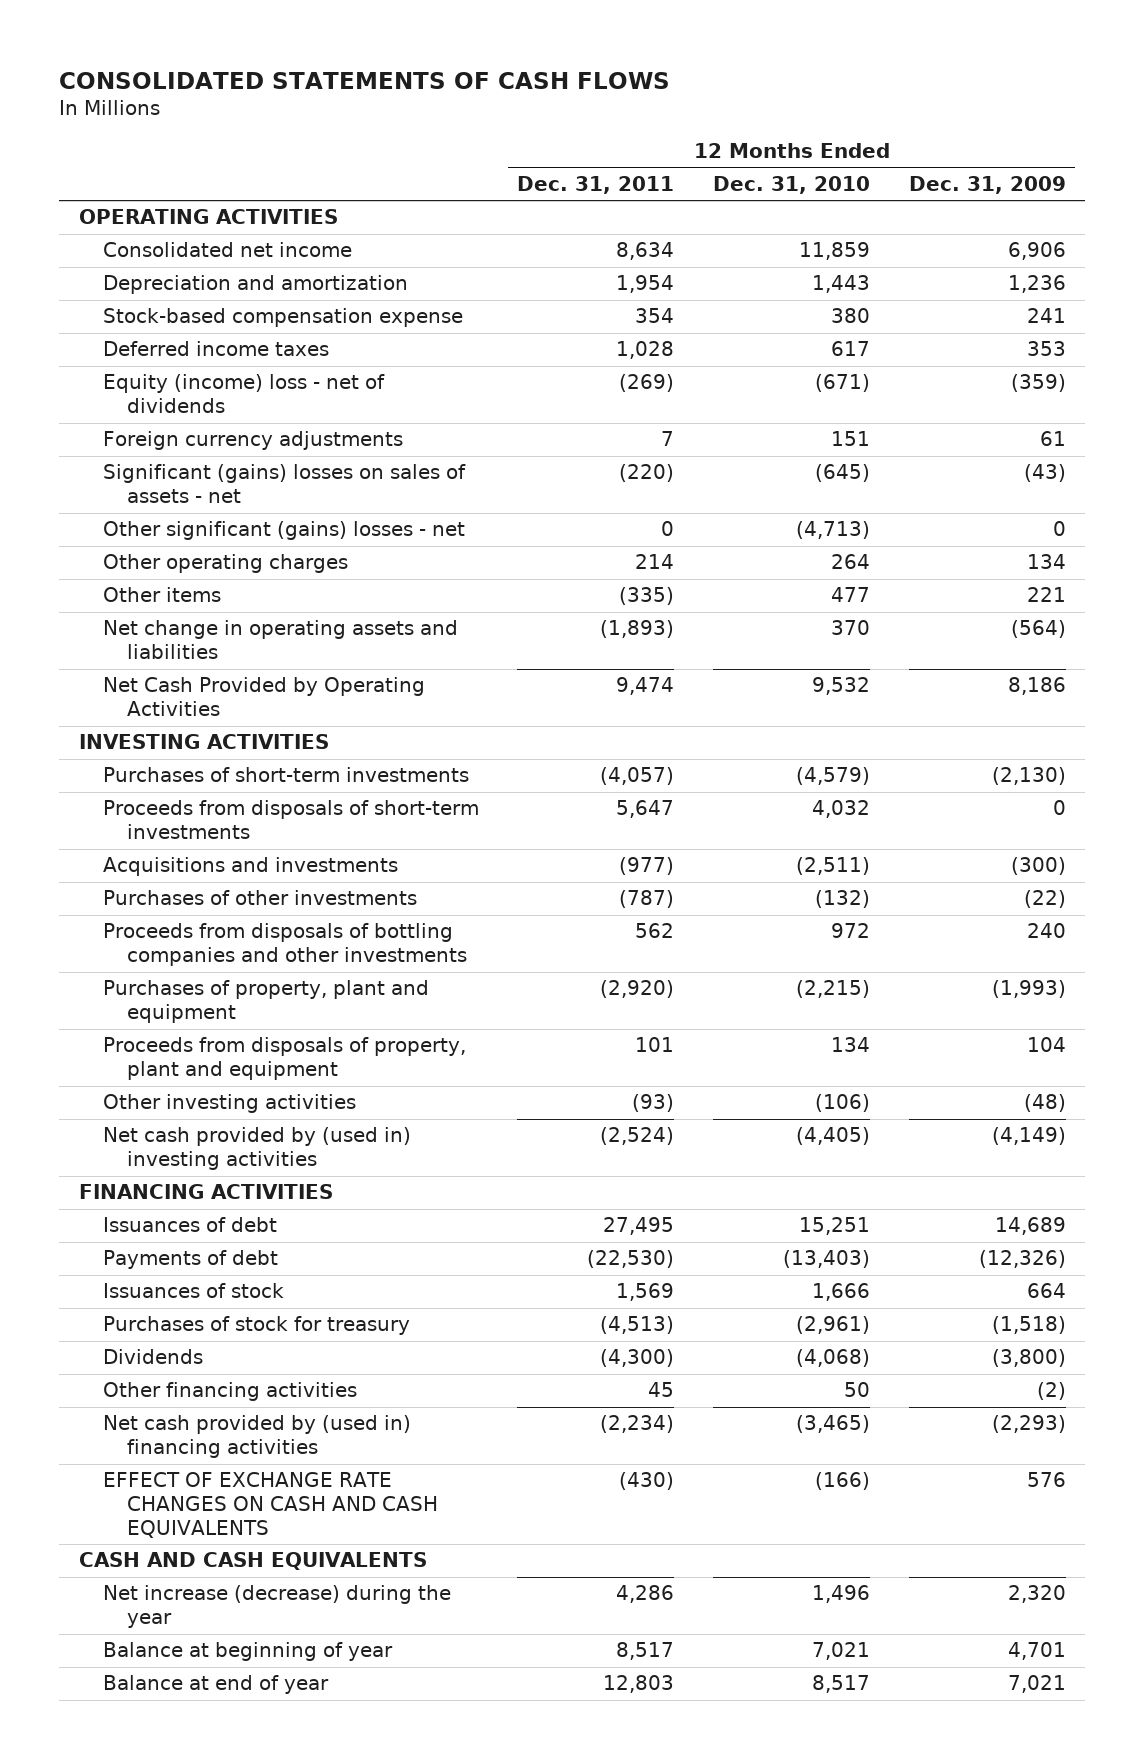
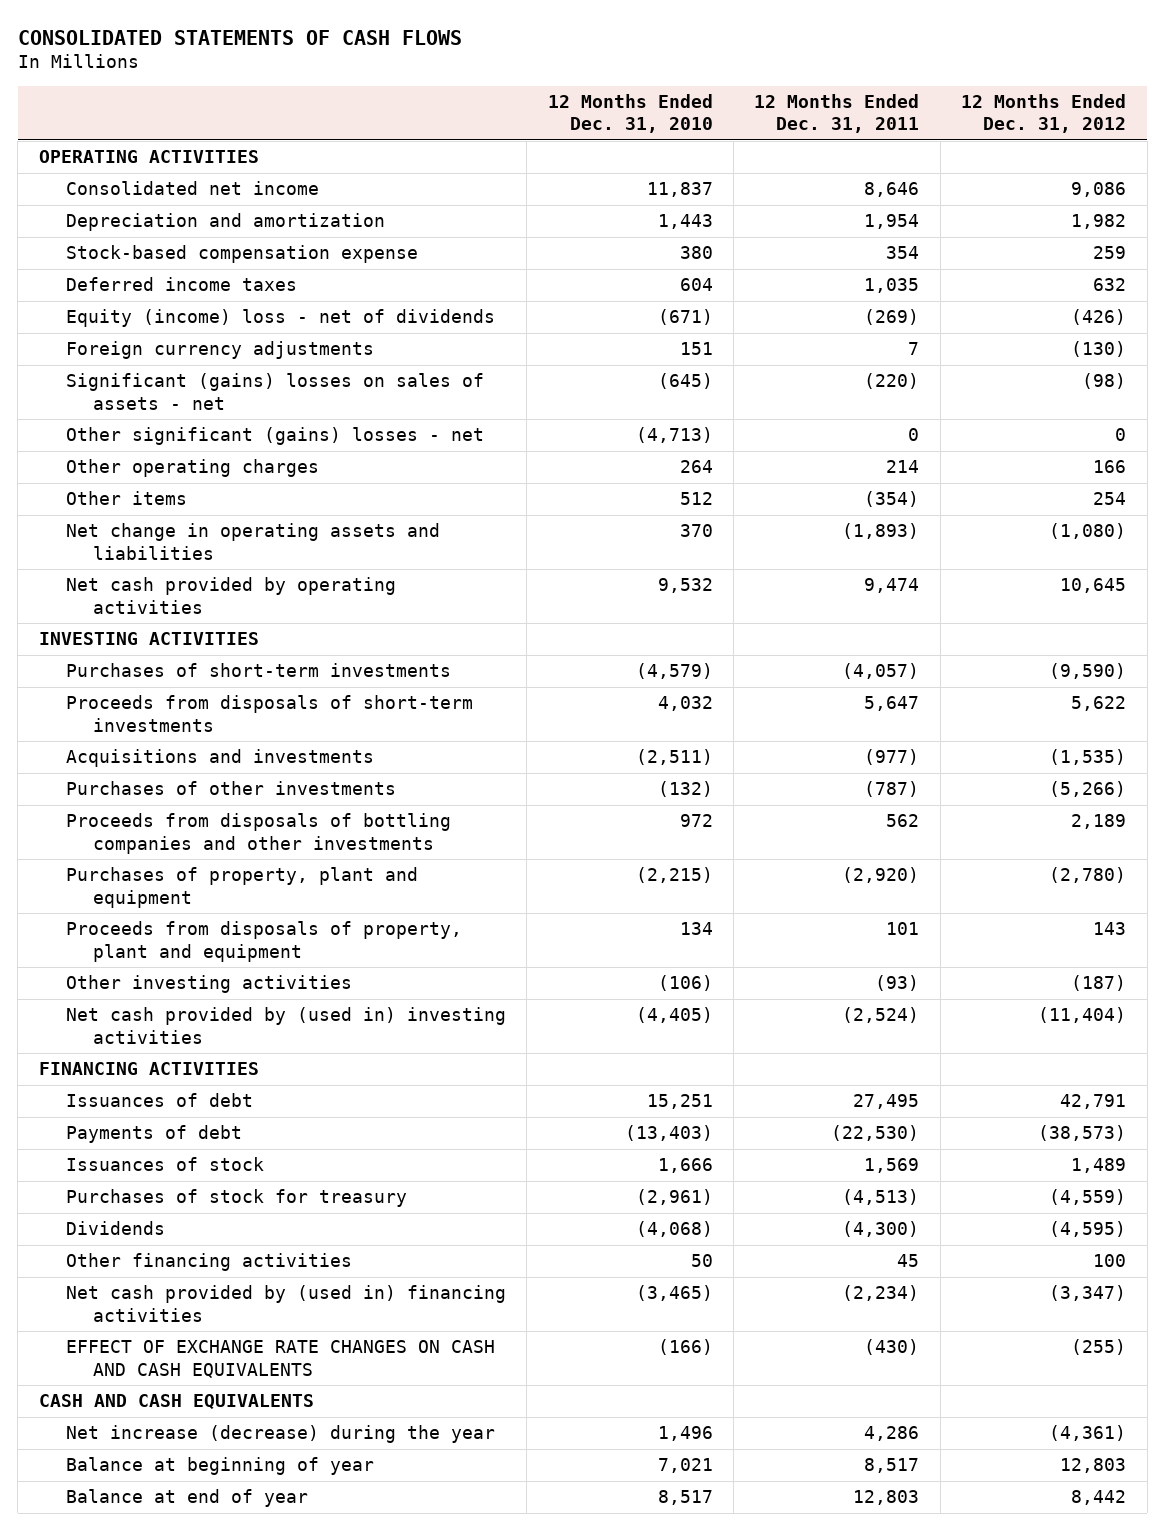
- | 12 Months Ended Dec. 31, 2011 | 12 Months Ended Dec. 31, 2010 | 12 Months Ended Dec. 31, 2009
+ | 12 Months Ended Dec. 31, 2010 | 12 Months Ended Dec. 31, 2011 | 12 Months Ended Dec. 31, 2012
- Consolidated net income | 8,634 | 11,859 | 6,906
+ Consolidated net income | 11,837 | 8,646 | 9,086
- Deferred income taxes | 1,028 | 617 | 353
+ Deferred income taxes | 604 | 1,035 | 632
- Other items | (335) | 477 | 221
+ Other items | 512 | (354) | 254
- Net Cash Provided by Operating Activities | 9,474 | 9,532 | 8,186
+ Net cash provided by operating activities | 9,532 | 9,474 | 10,645

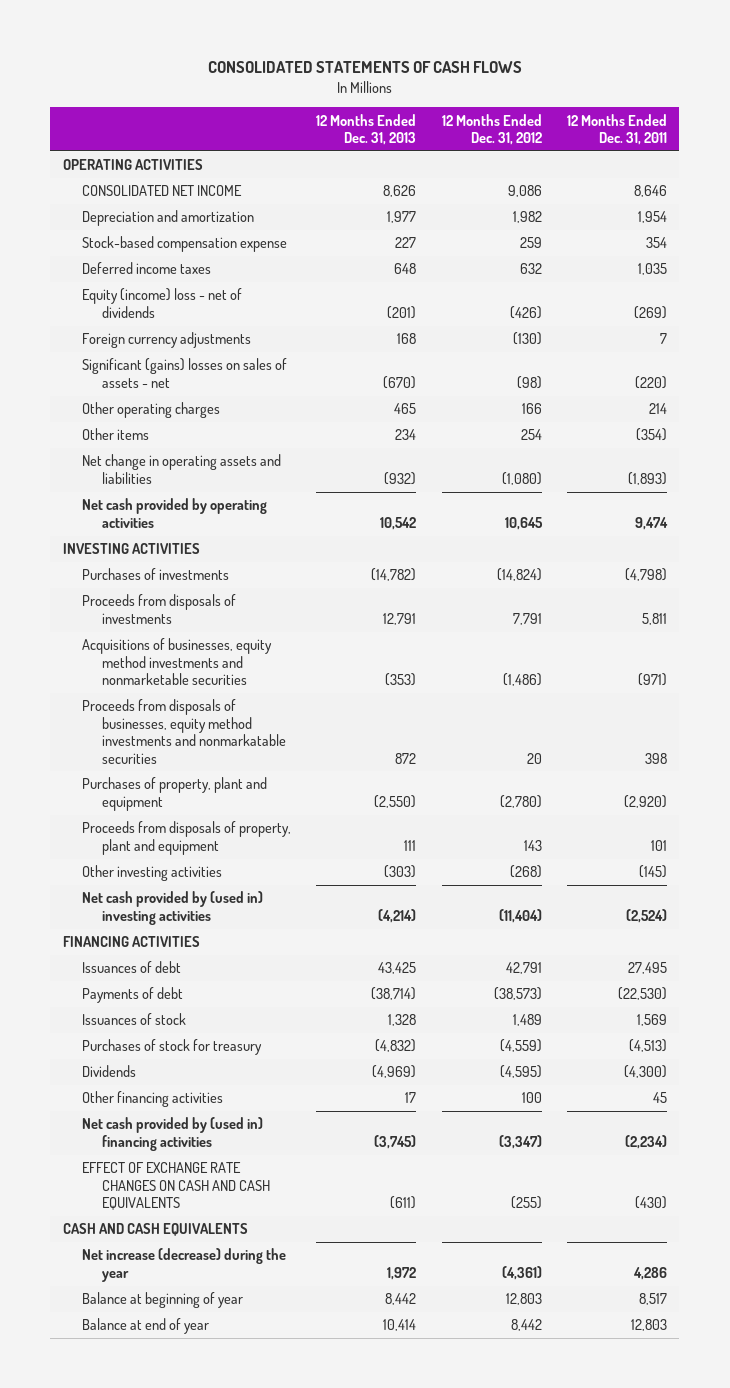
- | 12 Months Ended Dec. 31, 2010 | 12 Months Ended Dec. 31, 2011 | 12 Months Ended Dec. 31, 2012
+ | 12 Months Ended Dec. 31, 2013 | 12 Months Ended Dec. 31, 2012 | 12 Months Ended Dec. 31, 2011
- Consolidated net income | 11,837 | 8,646 | 9,086
+ CONSOLIDATED NET INCOME | 8,626 | 9,086 | 8,646
- Other significant (gains) losses - net | (4,713) | 0 | 0
- Purchases of short-term investments | (4,579) | (4,057) | (9,590)
- Proceeds from disposals of short-term investments | 4,032 | 5,647 | 5,622
- Acquisitions and investments | (2,511) | (977) | (1,535)
- Purchases of other investments | (132) | (787) | (5,266)
- Proceeds from disposals of bottling companies and other investments | 972 | 562 | 2,189
+ Purchases of investments | (14,782) | (14,824) | (4,798)
+ Proceeds from disposals of investments | 12,791 | 7,791 | 5,811
+ Acquisitions of businesses, equity method investments and nonmarketable securities | (353) | (1,486) | (971)
+ Proceeds from disposals of businesses, equity method investments and nonmarkatable securities | 872 | 20 | 398
- Other investing activities | (106) | (93) | (187)
+ Other investing activities | (303) | (268) | (145)

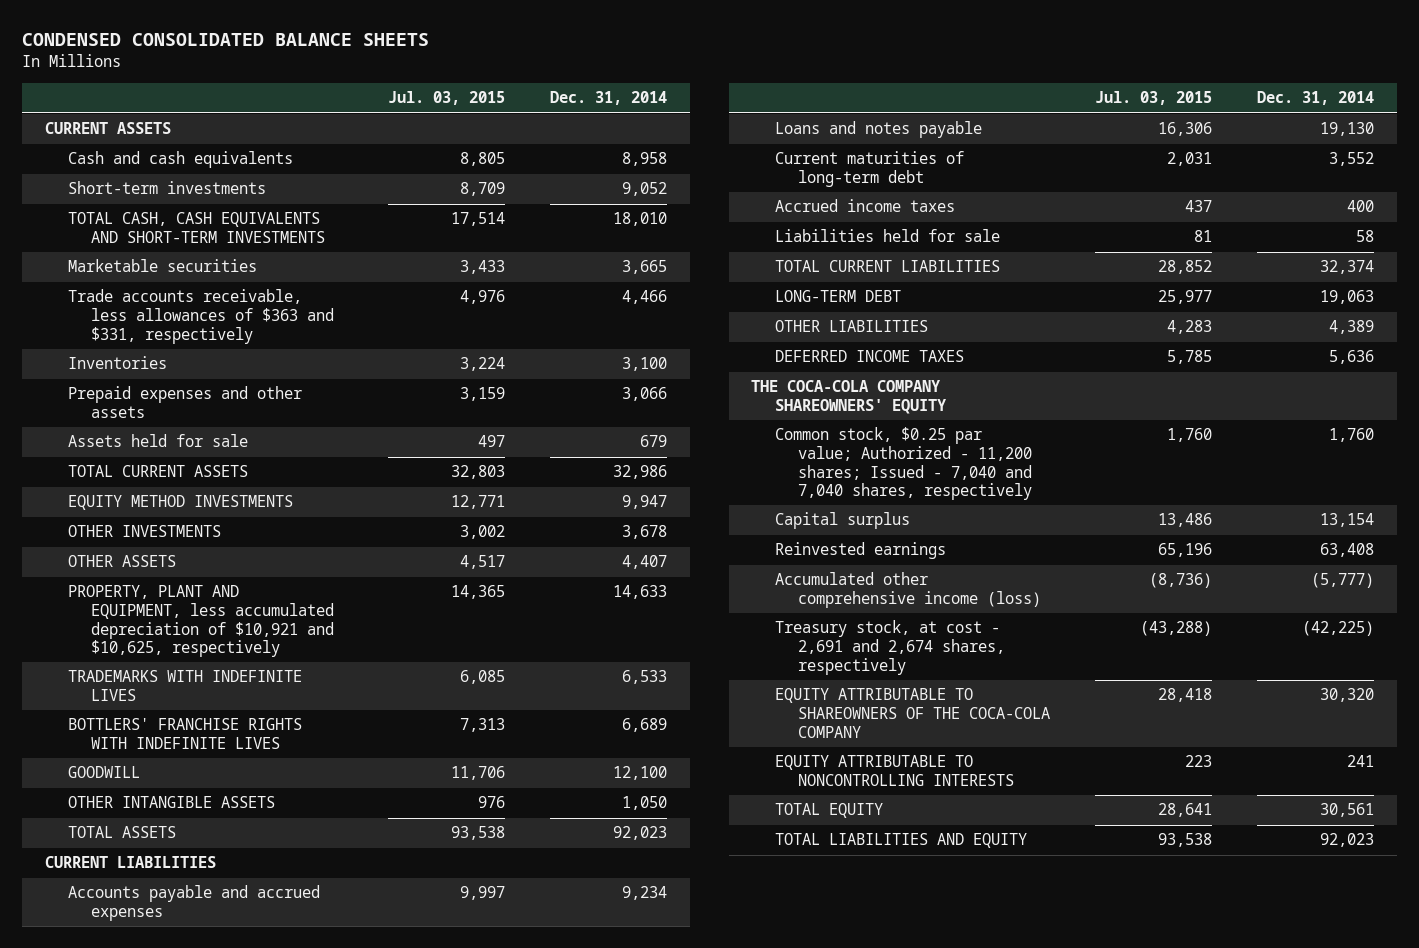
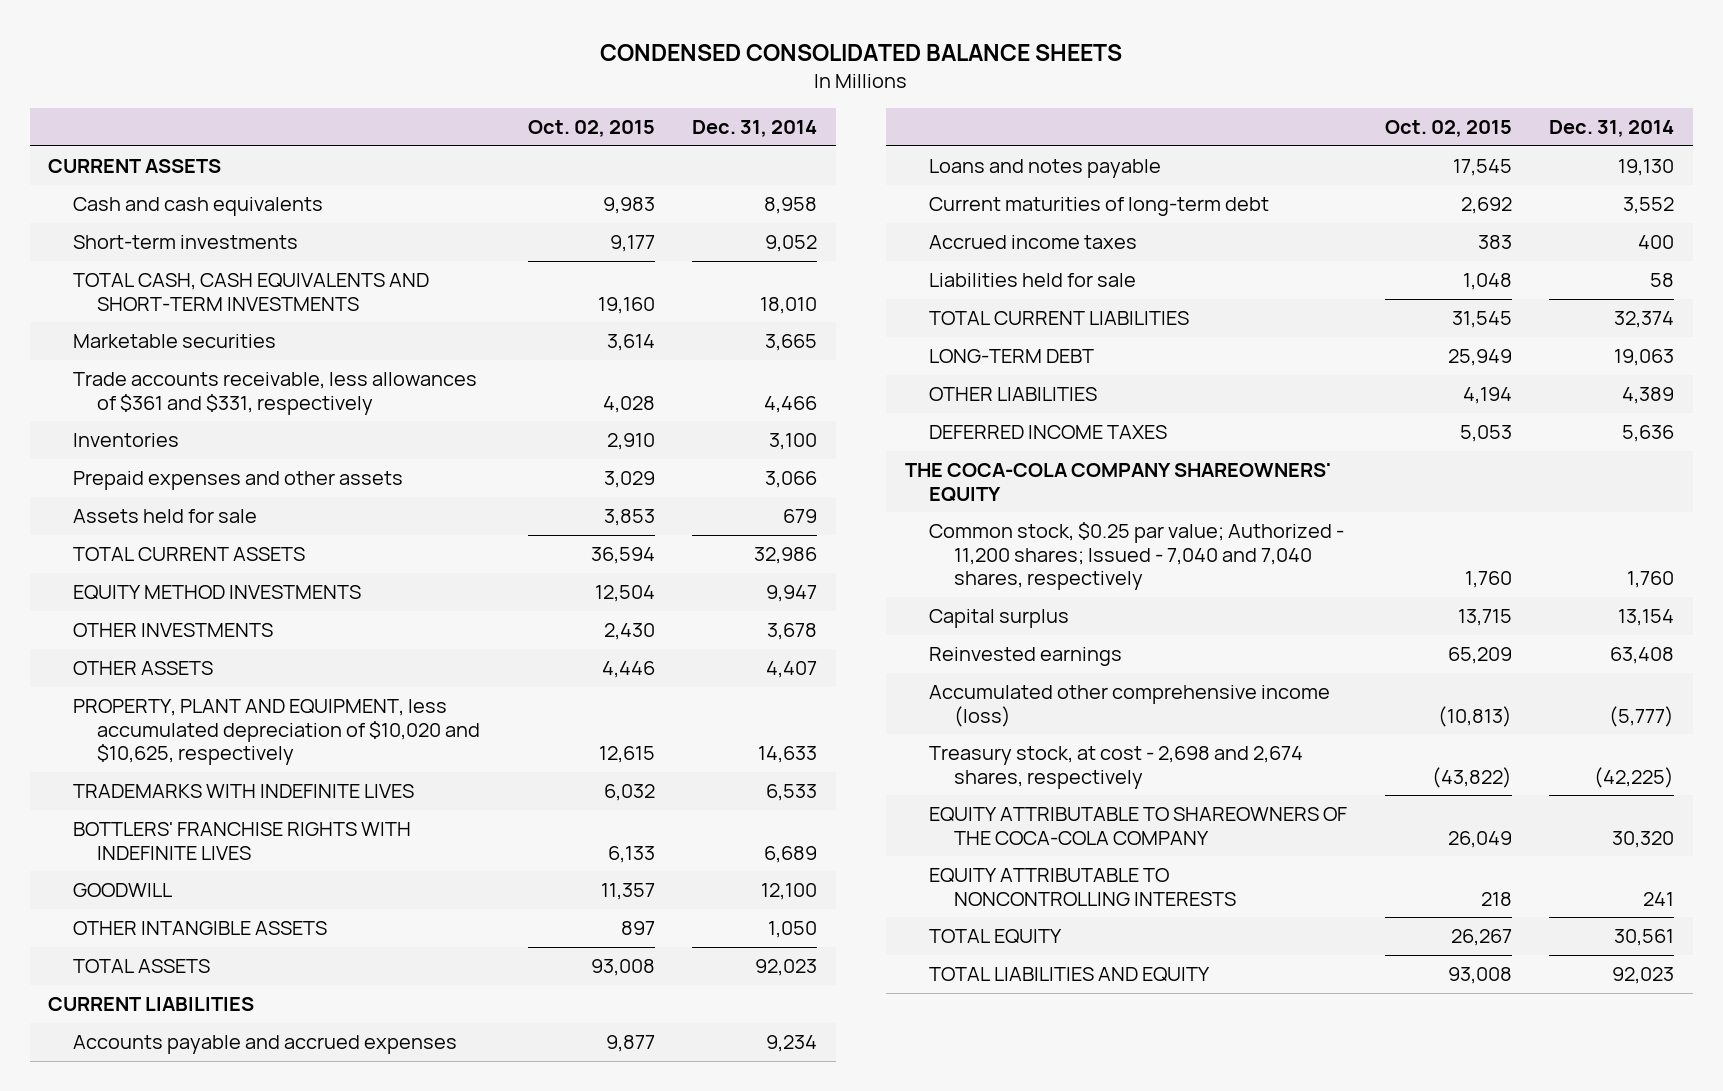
- | Jul. 03, 2015 | Dec. 31, 2014
+ | Oct. 02, 2015 | Dec. 31, 2014
- Trade accounts receivable, less allowances of $363 and $331, respectively | 4,976 | 4,466
+ Trade accounts receivable, less allowances of $361 and $331, respectively | 4,028 | 4,466
- PROPERTY, PLANT AND EQUIPMENT, less accumulated depreciation of $10,921 and $10,625, respectively | 14,365 | 14,633
+ PROPERTY, PLANT AND EQUIPMENT, less accumulated depreciation of $10,020 and $10,625, respectively | 12,615 | 14,633
- Treasury stock, at cost - 2,691 and 2,674 shares, respectively | (43,288) | (42,225)
+ Treasury stock, at cost - 2,698 and 2,674 shares, respectively | (43,822) | (42,225)

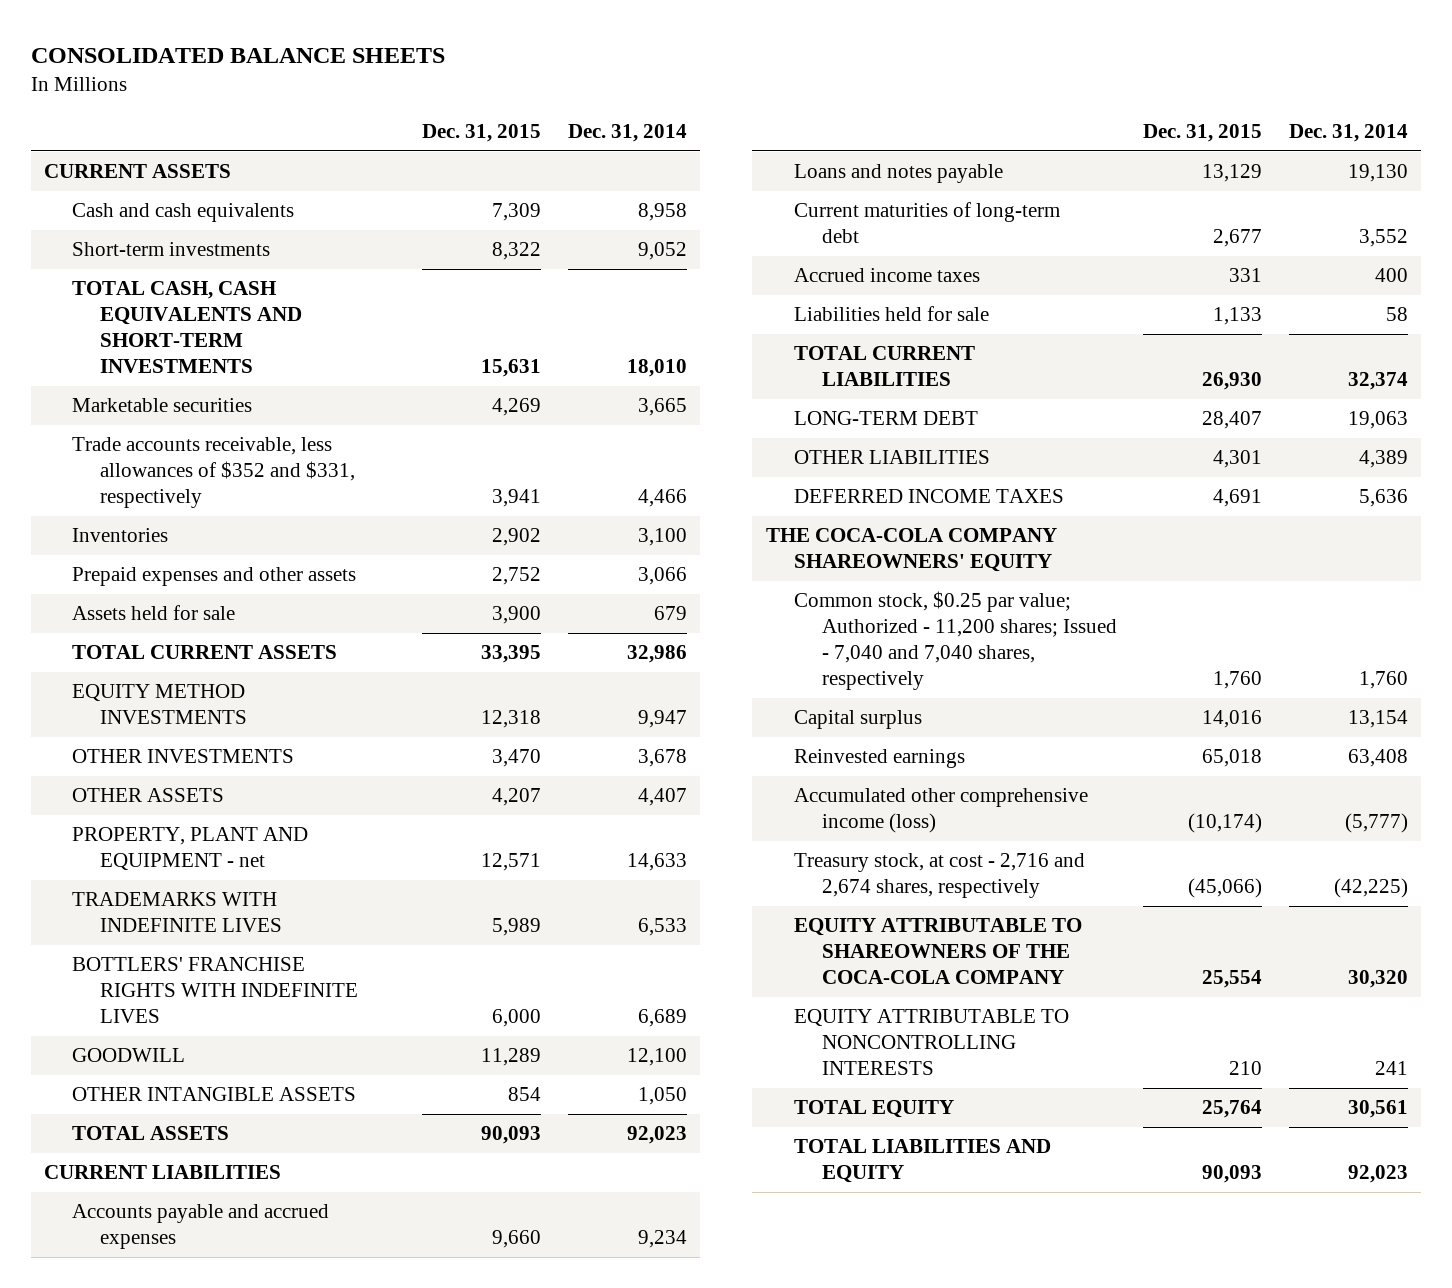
- CONDENSED CONSOLIDATED BALANCE SHEETS
+ CONSOLIDATED BALANCE SHEETS
- | Oct. 02, 2015 | Dec. 31, 2014
+ | Dec. 31, 2015 | Dec. 31, 2014
- Trade accounts receivable, less allowances of $361 and $331, respectively | 4,028 | 4,466
+ Trade accounts receivable, less allowances of $352 and $331, respectively | 3,941 | 4,466
- PROPERTY, PLANT AND EQUIPMENT, less accumulated depreciation of $10,020 and $10,625, respectively | 12,615 | 14,633
+ PROPERTY, PLANT AND EQUIPMENT - net | 12,571 | 14,633
- Treasury stock, at cost - 2,698 and 2,674 shares, respectively | (43,822) | (42,225)
+ Treasury stock, at cost - 2,716 and 2,674 shares, respectively | (45,066) | (42,225)

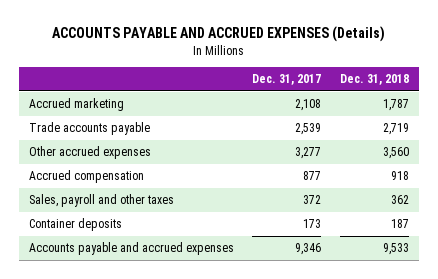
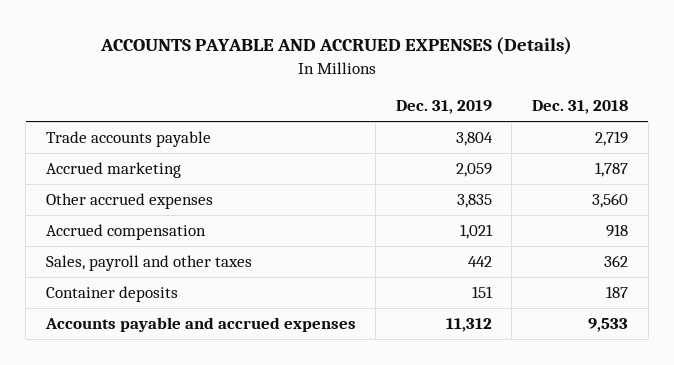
- | Dec. 31, 2017 | Dec. 31, 2018
+ | Dec. 31, 2019 | Dec. 31, 2018
moved down: Accrued marketing | 2,059 | 1,787

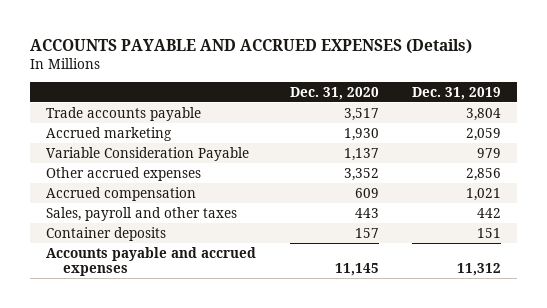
- | Dec. 31, 2019 | Dec. 31, 2018
+ | Dec. 31, 2020 | Dec. 31, 2019
- Other accrued expenses | 3,835 | 3,560
+ Variable Consideration Payable | 1,137 | 979
+ Other accrued expenses | 3,352 | 2,856

